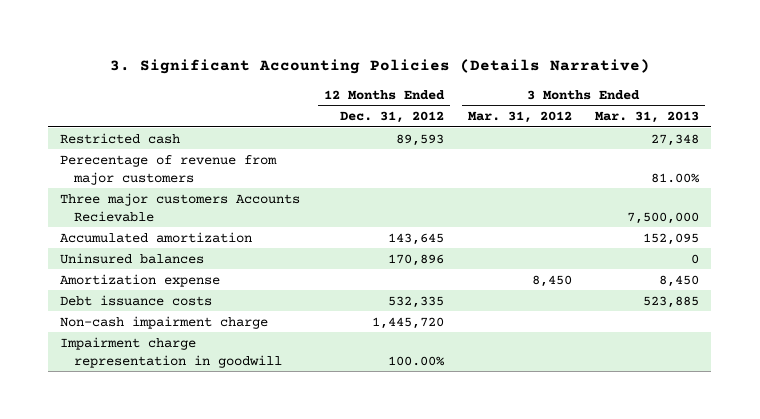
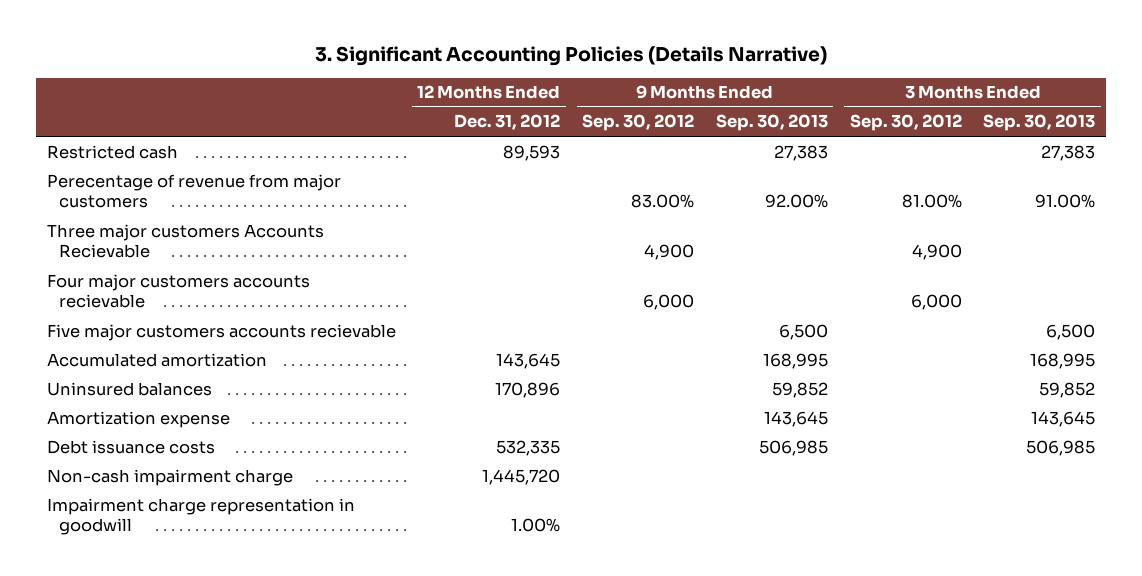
- | 12 Months Ended Dec. 31, 2012 | 3 Months Ended Mar. 31, 2012 | 3 Months Ended Mar. 31, 2013
+ | 12 Months Ended Dec. 31, 2012 | 9 Months Ended Sep. 30, 2012 | 9 Months Ended Sep. 30, 2013 | 3 Months Ended Sep. 30, 2012 | 3 Months Ended Sep. 30, 2013
+ Four major customers accounts recievable | | 6,000 | | 6,000 |
+ Five major customers accounts recievable | | | 6,500 | | 6,500
- Impairment charge representation in goodwill | 100.00% | |
+ Impairment charge representation in goodwill | 1.00% | | | |

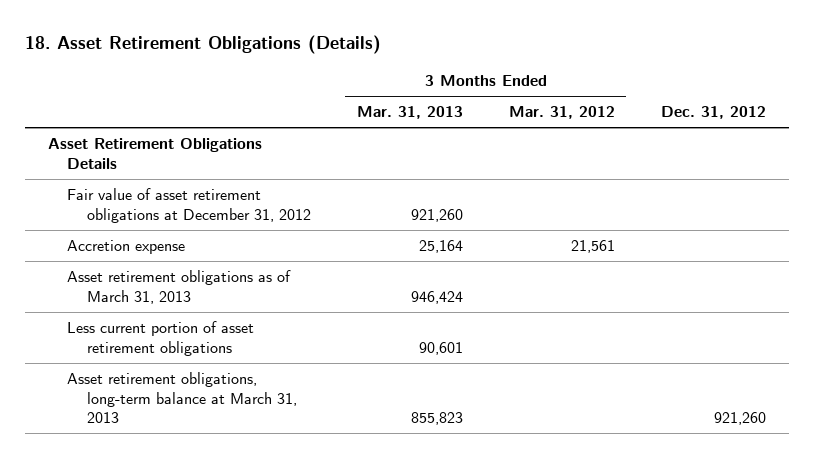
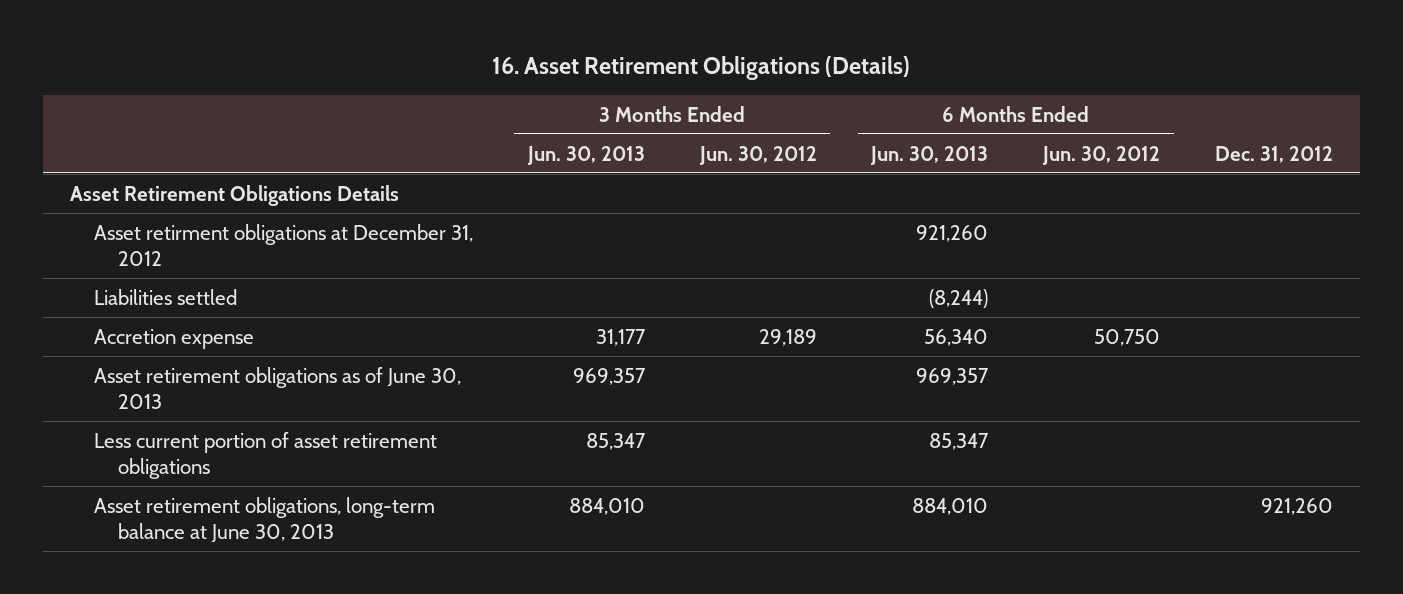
- 18. Asset Retirement Obligations (Details)
+ 16. Asset Retirement Obligations (Details)
- | 3 Months Ended Mar. 31, 2013 | 3 Months Ended Mar. 31, 2012 | Dec. 31, 2012
+ | 3 Months Ended Jun. 30, 2013 | 3 Months Ended Jun. 30, 2012 | 6 Months Ended Jun. 30, 2013 | 6 Months Ended Jun. 30, 2012 | Dec. 31, 2012
- Fair value of asset retirement obligations at December 31, 2012 | 921,260 | |
+ Asset retirment obligations at December 31, 2012 | | | 921,260 | |
+ Liabilities settled | | | (8,244) | |
- Asset retirement obligations as of March 31, 2013 | 946,424 | |
+ Asset retirement obligations as of June 30, 2013 | 969,357 | | 969,357 | |
- Asset retirement obligations, long-term balance at March 31, 2013 | 855,823 | | 921,260
+ Asset retirement obligations, long-term balance at June 30, 2013 | 884,010 | | 884,010 | | 921,260

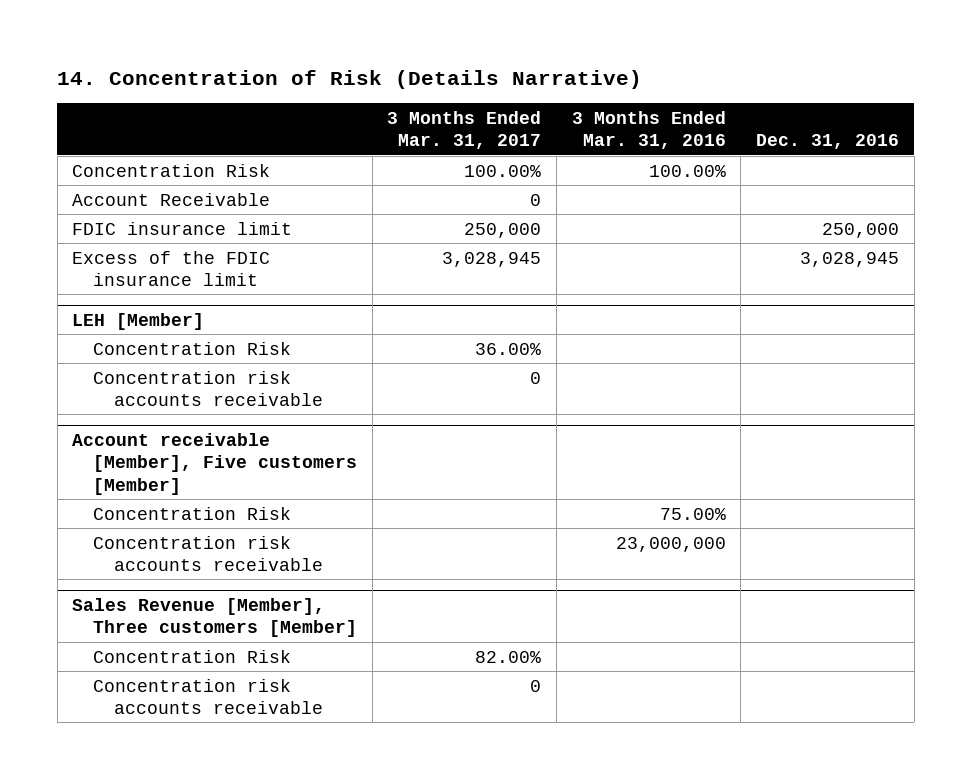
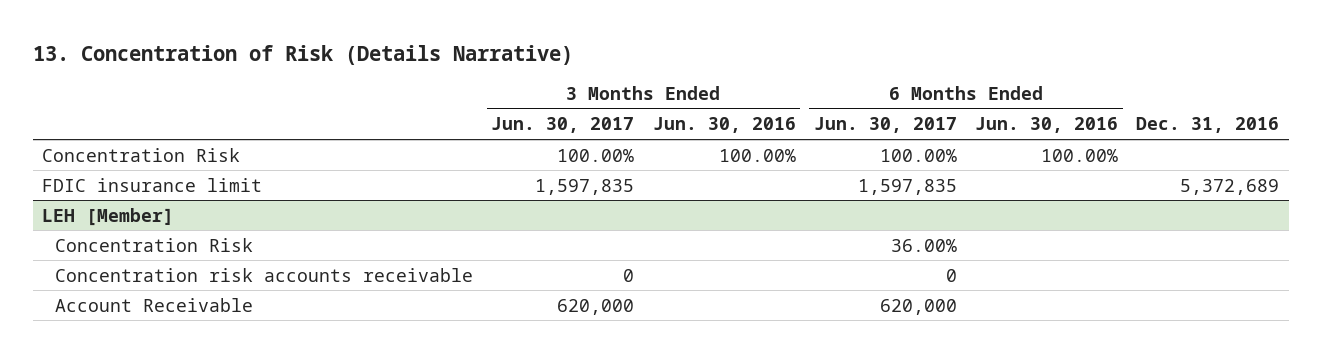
- 14. Concentration of Risk (Details Narrative)
+ 13. Concentration of Risk (Details Narrative)
- | 3 Months Ended Mar. 31, 2017 | 3 Months Ended Mar. 31, 2016 | Dec. 31, 2016
+ | 3 Months Ended Jun. 30, 2017 | 3 Months Ended Jun. 30, 2016 | 6 Months Ended Jun. 30, 2017 | 6 Months Ended Jun. 30, 2016 | Dec. 31, 2016
- Account Receivable | 0 | |
- FDIC insurance limit | 250,000 | | 250,000
- Excess of the FDIC insurance limit | 3,028,945 | | 3,028,945
+ FDIC insurance limit | 1,597,835 | | 1,597,835 | | 5,372,689
- Account receivable [Member], Five customers [Member]
- Concentration Risk | | 75.00% |
- Concentration risk accounts receivable | | 23,000,000 |
- Sales Revenue [Member], Three customers [Member]
- Concentration Risk | 82.00% | |
- Concentration risk accounts receivable | 0 | |
@ LEH [Member]
+ Account Receivable | 620,000 | | 620,000 | |

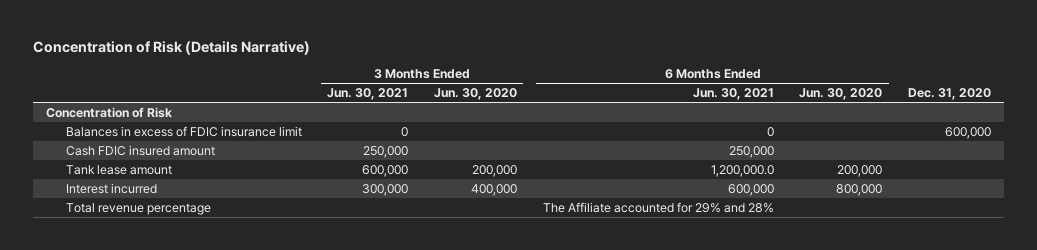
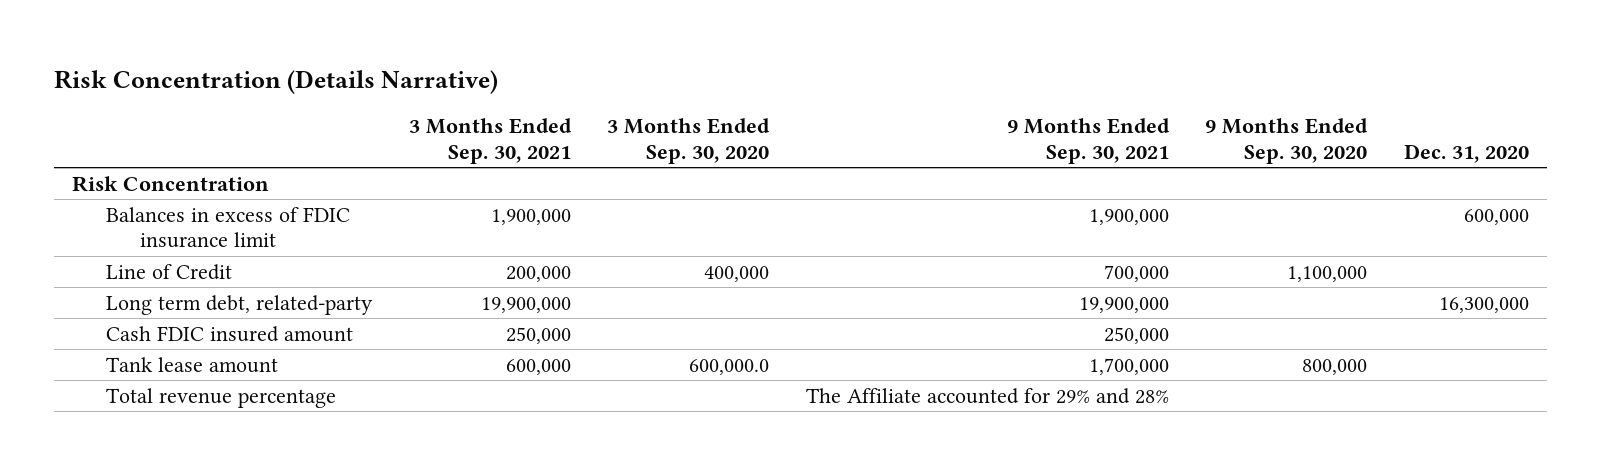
- Concentration of Risk (Details Narrative)
+ Risk Concentration (Details Narrative)
- | 3 Months Ended Jun. 30, 2021 | 3 Months Ended Jun. 30, 2020 | 6 Months Ended Jun. 30, 2021 | 6 Months Ended Jun. 30, 2020 | Dec. 31, 2020
+ | 3 Months Ended Sep. 30, 2021 | 3 Months Ended Sep. 30, 2020 | 9 Months Ended Sep. 30, 2021 | 9 Months Ended Sep. 30, 2020 | Dec. 31, 2020
- Concentration of Risk
+ Risk Concentration
+ Line of Credit | 200,000 | 400,000 | 700,000 | 1,100,000 |
+ Long term debt, related-party | 19,900,000 | | 19,900,000 | | 16,300,000
- Interest incurred | 300,000 | 400,000 | 600,000 | 800,000 |

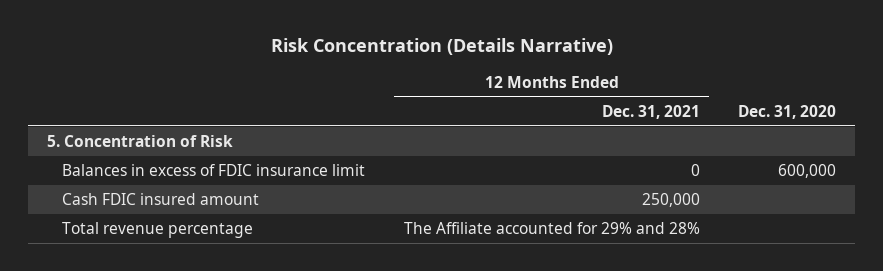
- | 3 Months Ended Sep. 30, 2021 | 3 Months Ended Sep. 30, 2020 | 9 Months Ended Sep. 30, 2021 | 9 Months Ended Sep. 30, 2020 | Dec. 31, 2020
+ | 12 Months Ended Dec. 31, 2021 | Dec. 31, 2020
- Risk Concentration
+ 5. Concentration of Risk
- Line of Credit | 200,000 | 400,000 | 700,000 | 1,100,000 |
- Long term debt, related-party | 19,900,000 | | 19,900,000 | | 16,300,000
- Tank lease amount | 600,000 | 600,000.0 | 1,700,000 | 800,000 |

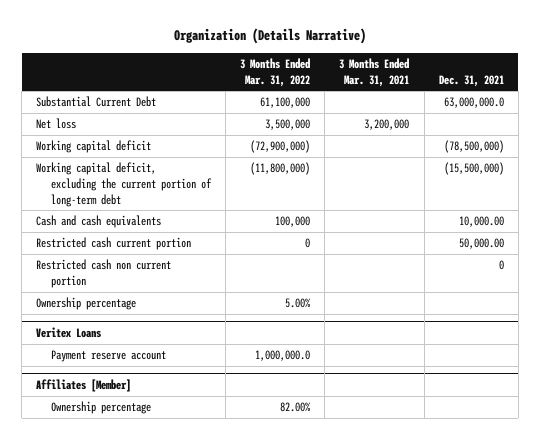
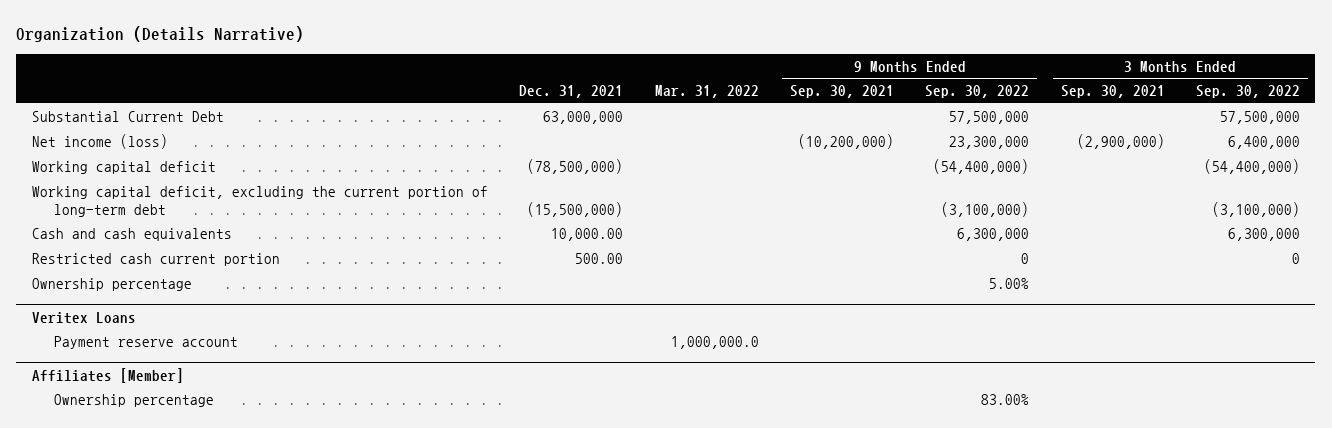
- | 3 Months Ended Mar. 31, 2022 | 3 Months Ended Mar. 31, 2021 | Dec. 31, 2021
+ | Dec. 31, 2021 | Mar. 31, 2022 | 9 Months Ended Sep. 30, 2021 | 9 Months Ended Sep. 30, 2022 | 3 Months Ended Sep. 30, 2021 | 3 Months Ended Sep. 30, 2022
- Substantial Current Debt | 61,100,000 | | 63,000,000.0
- Net loss | 3,500,000 | 3,200,000 |
+ Substantial Current Debt | 63,000,000 | | | 57,500,000 | | 57,500,000
+ Net income (loss) | | | (10,200,000) | 23,300,000 | (2,900,000) | 6,400,000
- Restricted cash current portion | 0 | | 50,000.00
- Restricted cash non current portion | | | 0
+ Restricted cash current portion | 500.00 | | | 0 | | 0

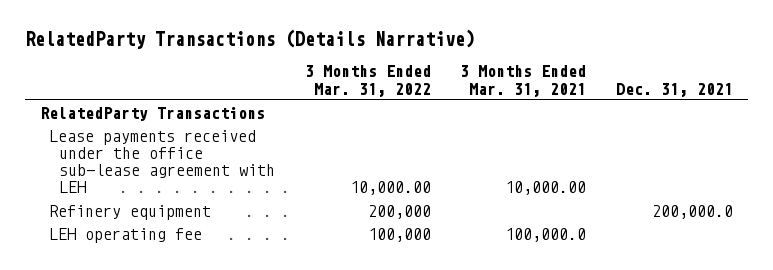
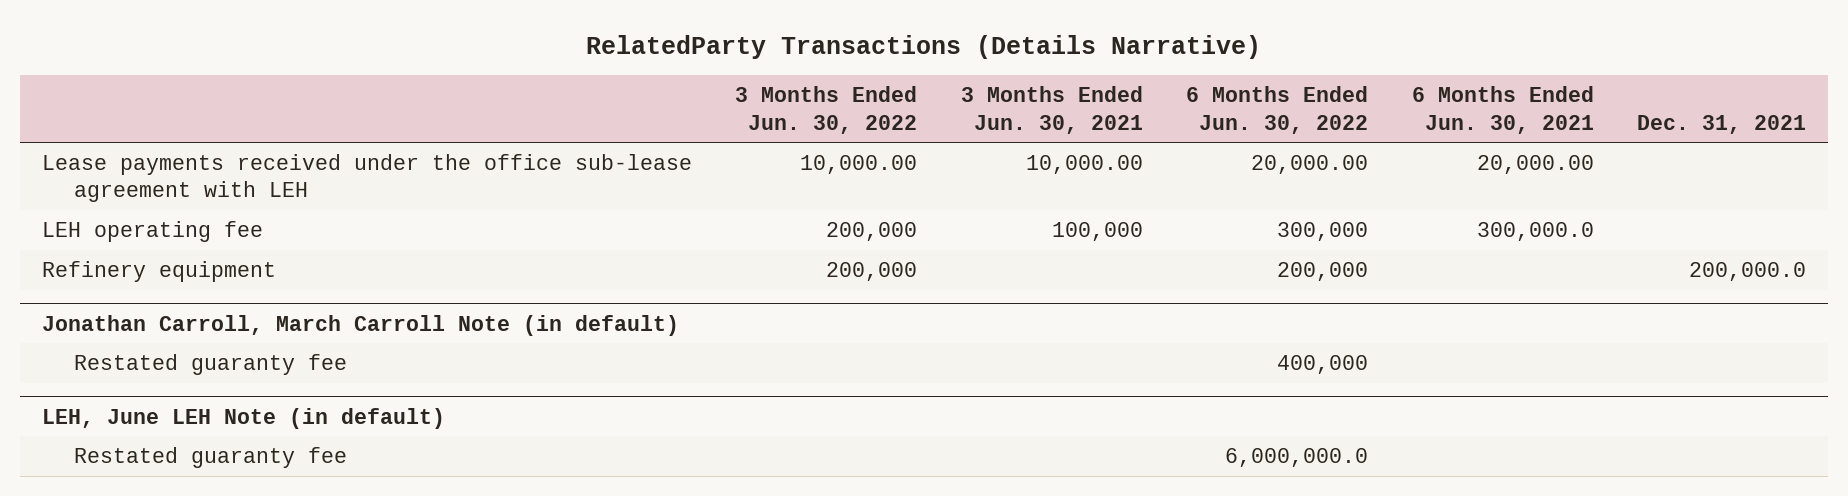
- | 3 Months Ended Mar. 31, 2022 | 3 Months Ended Mar. 31, 2021 | Dec. 31, 2021
+ | 3 Months Ended Jun. 30, 2022 | 3 Months Ended Jun. 30, 2021 | 6 Months Ended Jun. 30, 2022 | 6 Months Ended Jun. 30, 2021 | Dec. 31, 2021
- RelatedParty Transactions
moved down: Refinery equipment | 200,000 | | 200,000 | | 200,000.0
+ Jonathan Carroll, March Carroll Note (in default)
+ Restated guaranty fee | | | 400,000 | |
+ LEH, June LEH Note (in default)
+ Restated guaranty fee | | | 6,000,000.0 | |

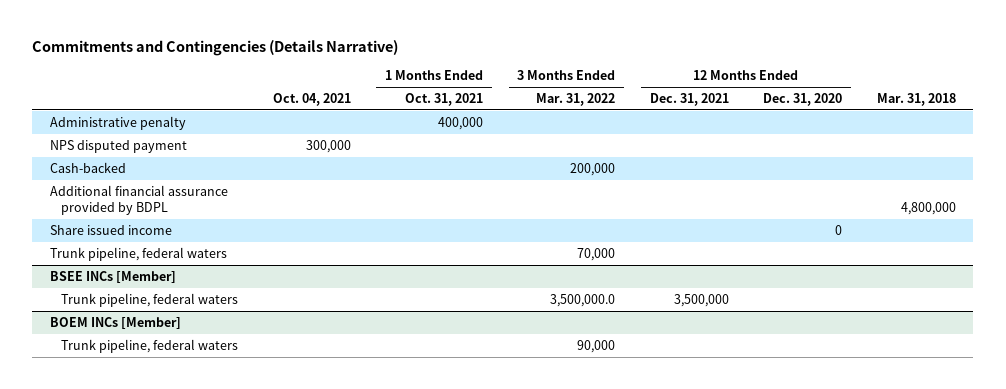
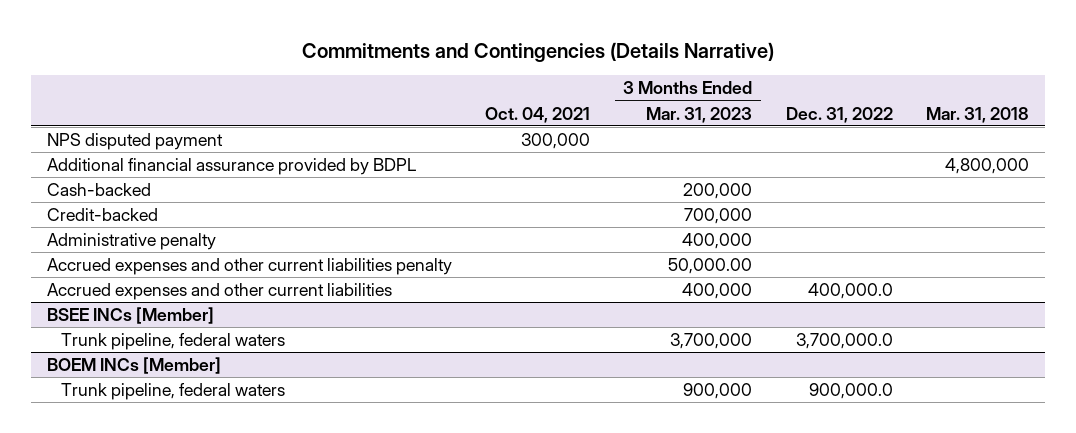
- | Oct. 04, 2021 | 1 Months Ended Oct. 31, 2021 | 3 Months Ended Mar. 31, 2022 | 12 Months Ended Dec. 31, 2021 | 12 Months Ended Dec. 31, 2020 | Mar. 31, 2018
+ | Oct. 04, 2021 | 3 Months Ended Mar. 31, 2023 | Dec. 31, 2022 | Mar. 31, 2018
- Share issued income | | | | | 0 |
- Trunk pipeline, federal waters | | | 70,000 | | |
moved down: Cash-backed | | 200,000 | |
+ Credit-backed | | 700,000 | |
moved down: Administrative penalty | | 400,000 | |
+ Accrued expenses and other current liabilities penalty | | 50,000.00 | |
+ Accrued expenses and other current liabilities | | 400,000 | 400,000.0 |

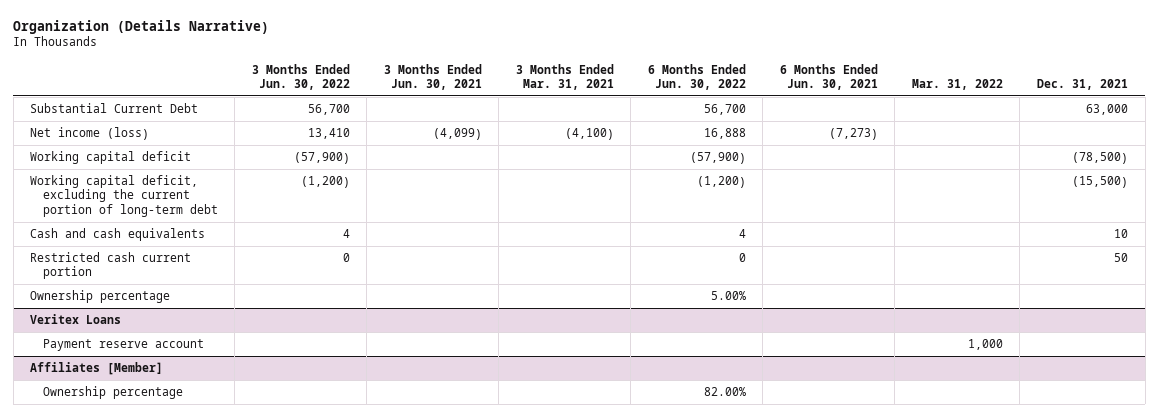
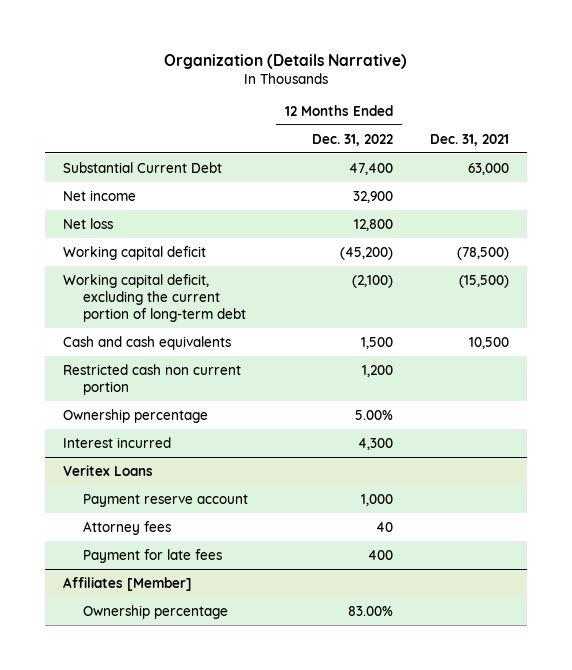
- | 3 Months Ended Jun. 30, 2022 | 3 Months Ended Jun. 30, 2021 | 3 Months Ended Mar. 31, 2021 | 6 Months Ended Jun. 30, 2022 | 6 Months Ended Jun. 30, 2021 | Mar. 31, 2022 | Dec. 31, 2021
+ | 12 Months Ended Dec. 31, 2022 | Dec. 31, 2021
- Net income (loss) | 13,410 | (4,099) | (4,100) | 16,888 | (7,273) | |
+ Net income | 32,900 |
+ Net loss | 12,800 |
- Cash and cash equivalents | 4 | | | 4 | | | 10
- Restricted cash current portion | 0 | | | 0 | | | 50
+ Cash and cash equivalents | 1,500 | 10,500
+ Restricted cash non current portion | 1,200 |
+ Interest incurred | 4,300 |
@ Veritex Loans
+ Attorney fees | 40 |
+ Payment for late fees | 400 |

